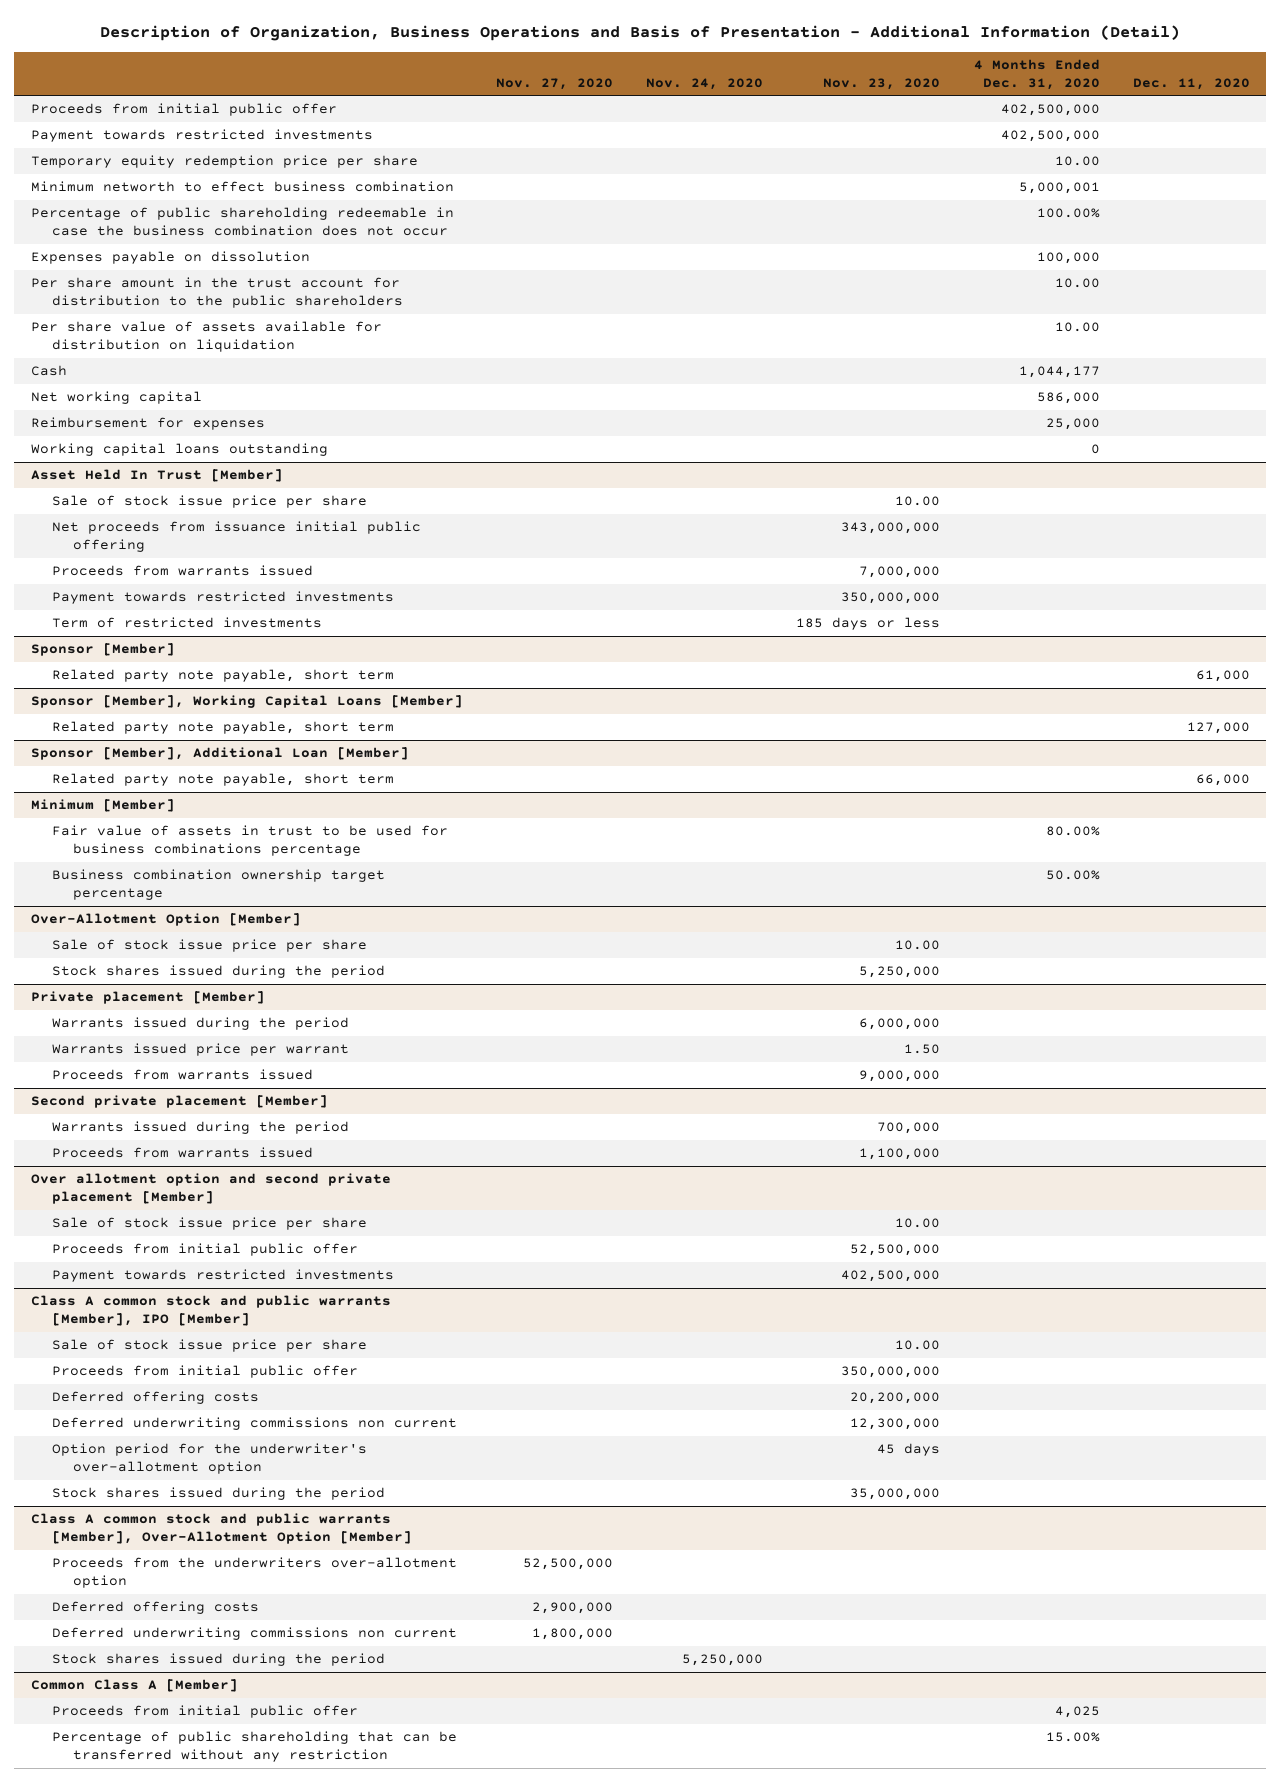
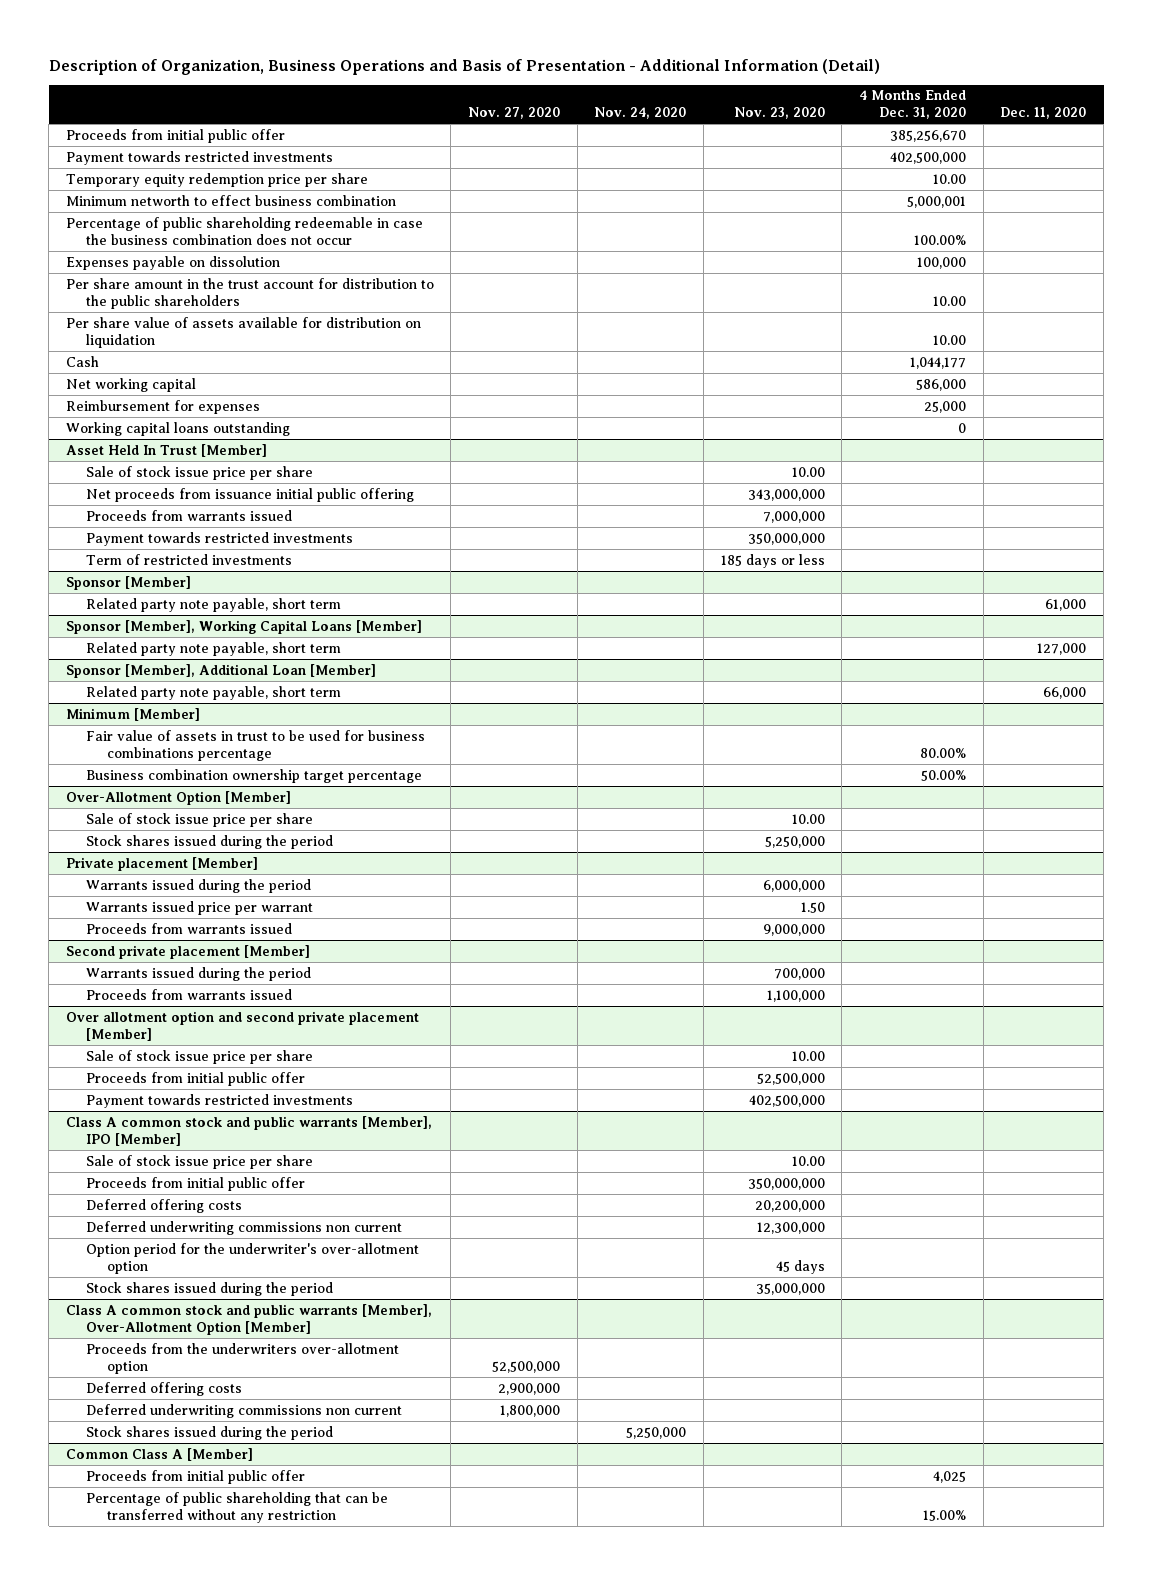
- Proceeds from initial public offer | | | | 402,500,000 |
+ Proceeds from initial public offer | | | | 385,256,670 |

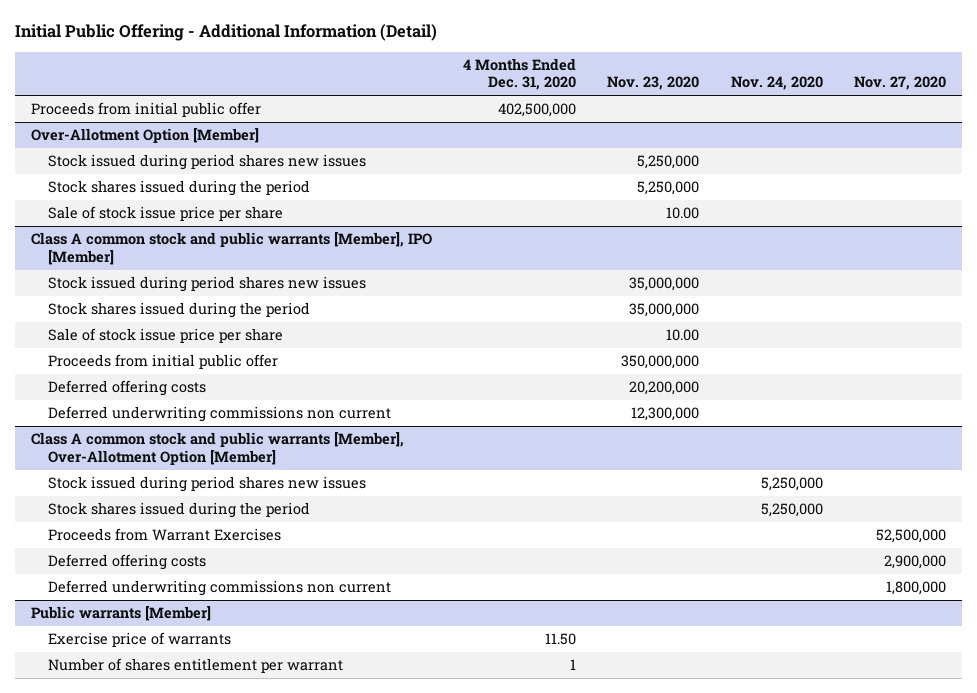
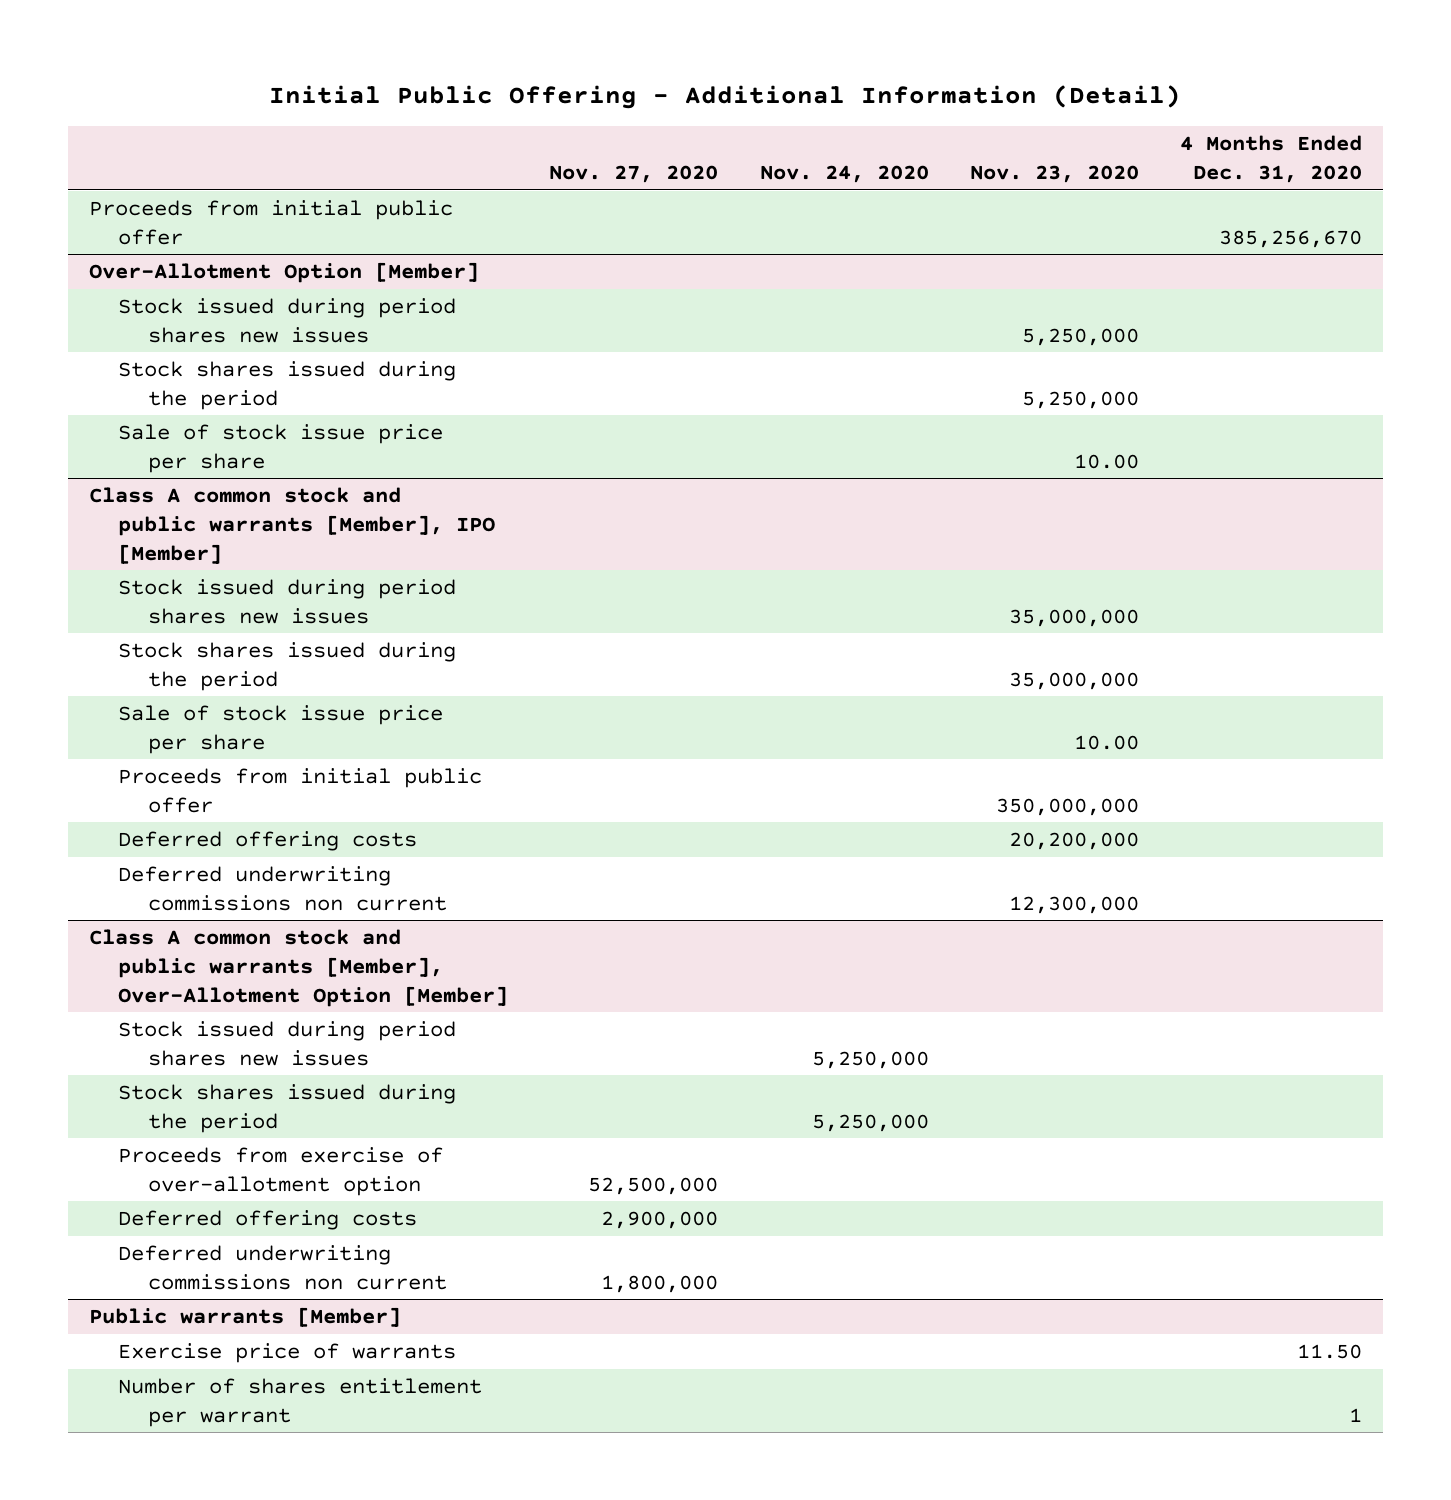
- | 4 Months Ended Dec. 31, 2020 | Nov. 23, 2020 | Nov. 24, 2020 | Nov. 27, 2020
+ | Nov. 27, 2020 | Nov. 24, 2020 | Nov. 23, 2020 | 4 Months Ended Dec. 31, 2020
- Proceeds from initial public offer | 402,500,000 | | |
+ Proceeds from initial public offer | | | | 385,256,670
@ Class A common stock and public warrants [Member], Over-Allotment Option [Member]
- Proceeds from Warrant Exercises | | | | 52,500,000
+ Proceeds from exercise of over-allotment option | 52,500,000 | | |

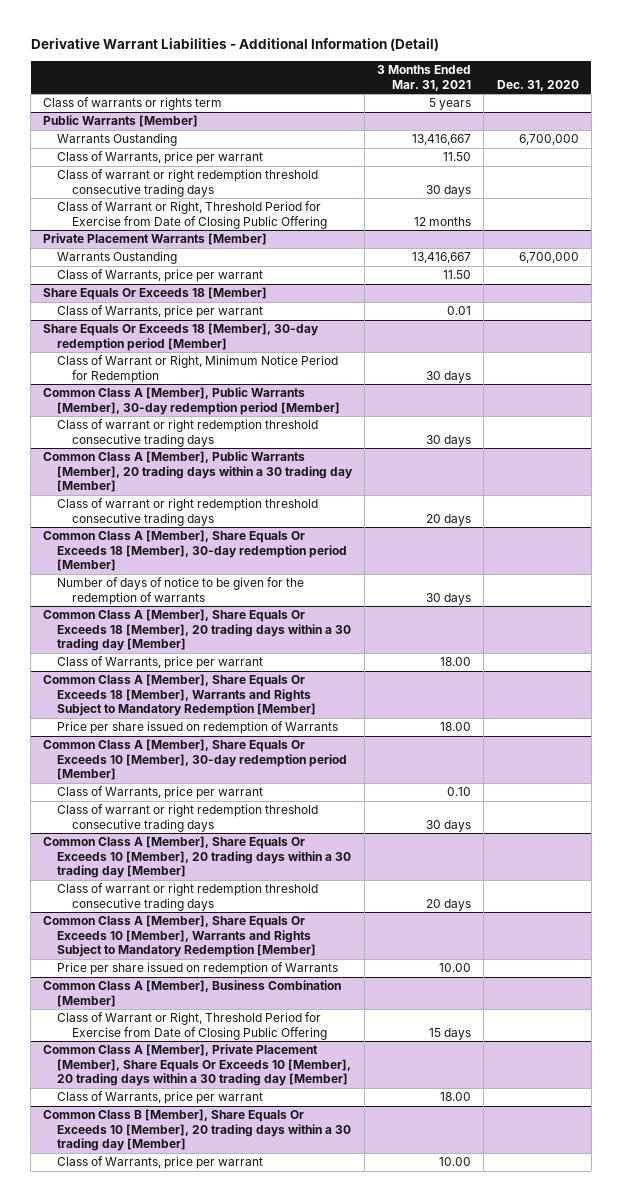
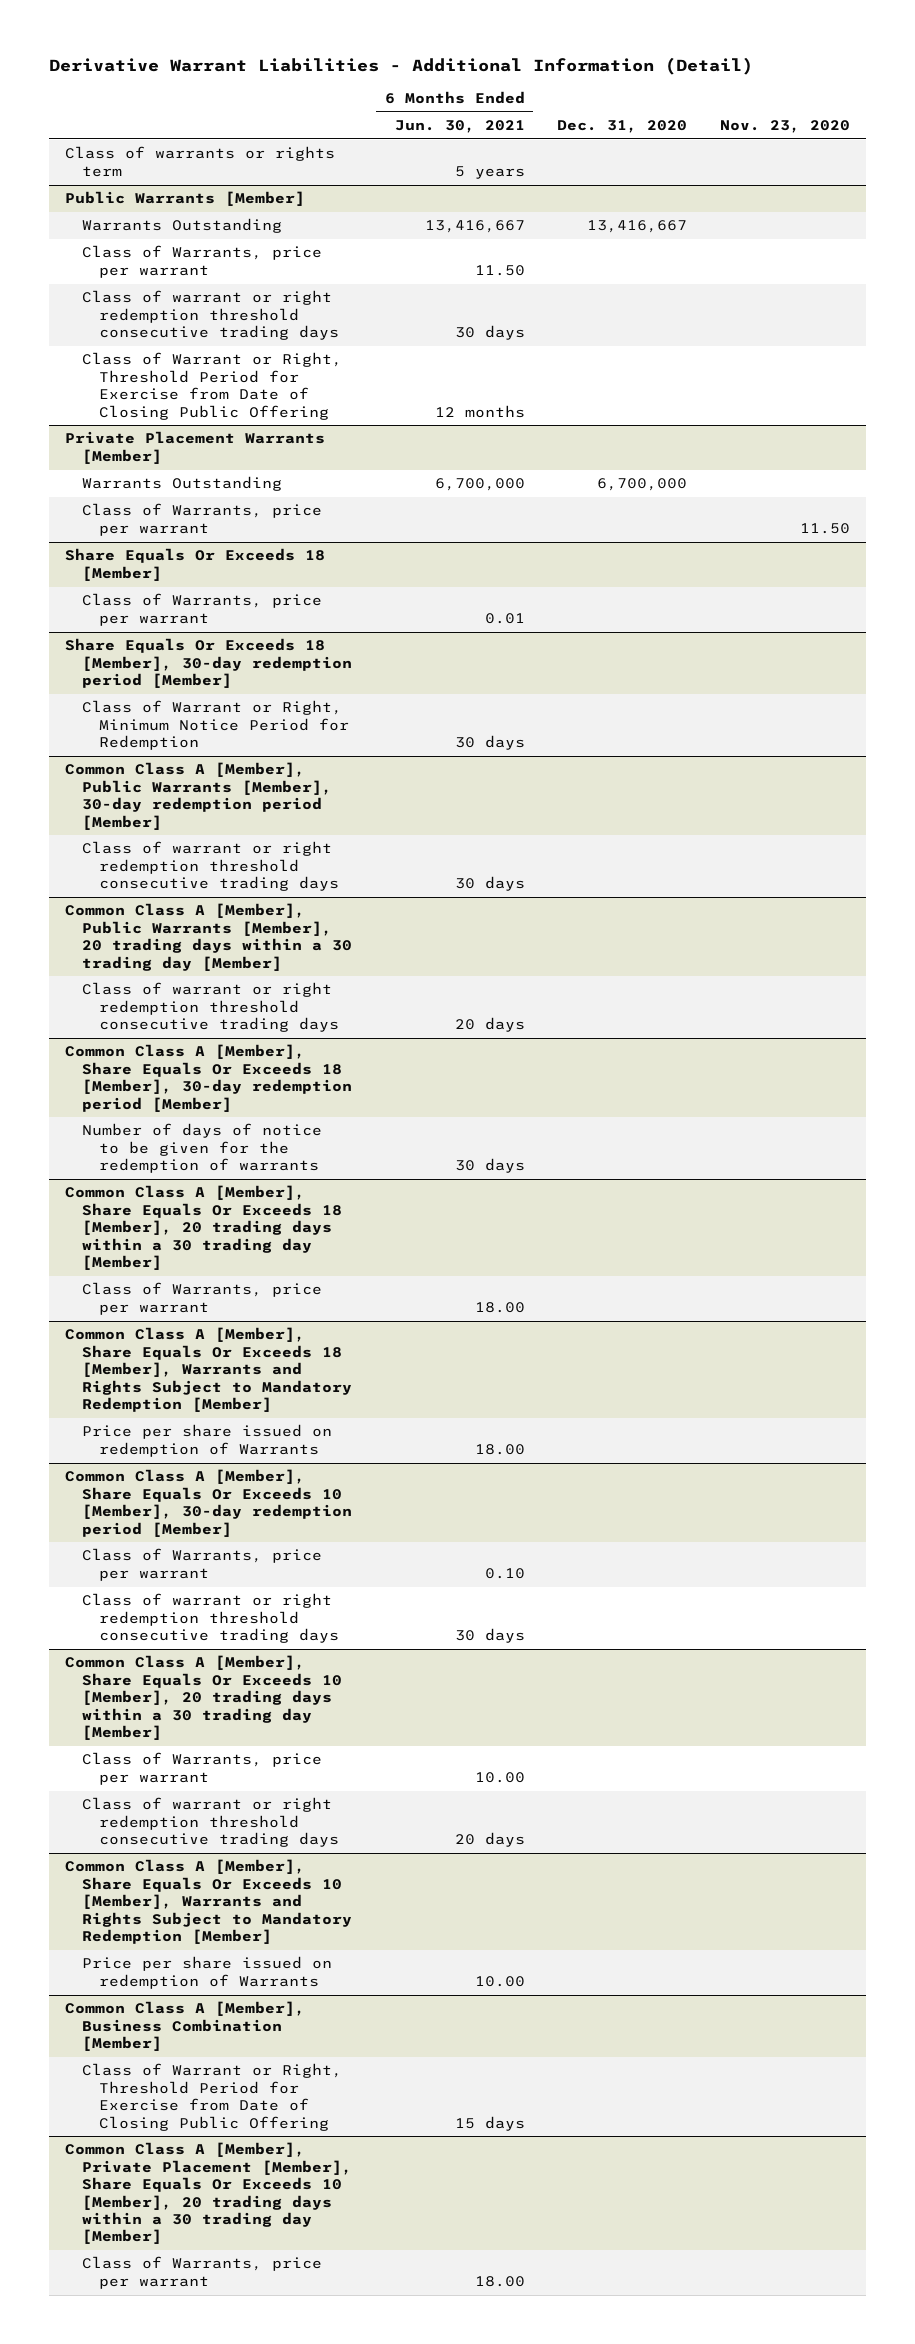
- | 3 Months Ended Mar. 31, 2021 | Dec. 31, 2020
+ | 6 Months Ended Jun. 30, 2021 | Dec. 31, 2020 | Nov. 23, 2020
@ Public Warrants [Member]
- Warrants Oustanding | 13,416,667 | 6,700,000
+ Warrants Outstanding | 13,416,667 | 13,416,667 |
@ Private Placement Warrants [Member]
- Warrants Oustanding | 13,416,667 | 6,700,000
+ Warrants Outstanding | 6,700,000 | 6,700,000 |
@ Common Class A [Member], Share Equals Or Exceeds 10 [Member], 20 trading days within a 30 trading day [Member]
+ Class of Warrants, price per warrant | 10.00 | |
- Common Class B [Member], Share Equals Or Exceeds 10 [Member], 20 trading days within a 30 trading day [Member]
- Class of Warrants, price per warrant | 10.00 |

